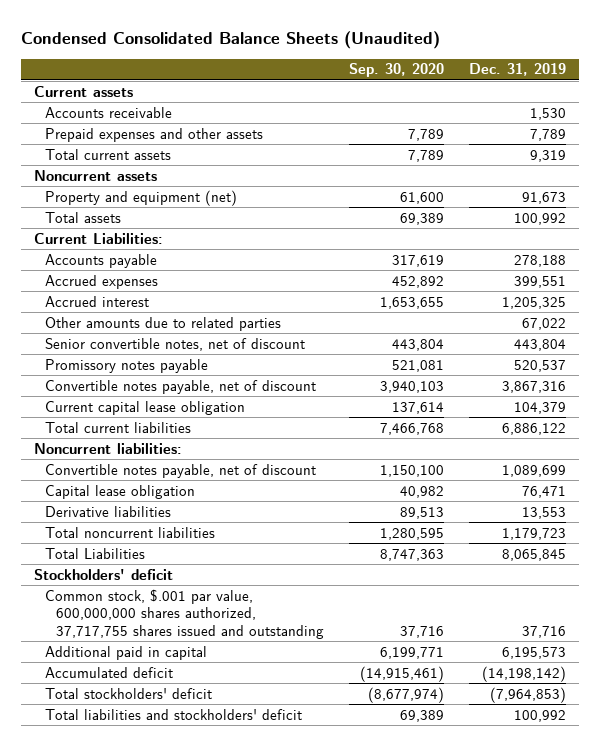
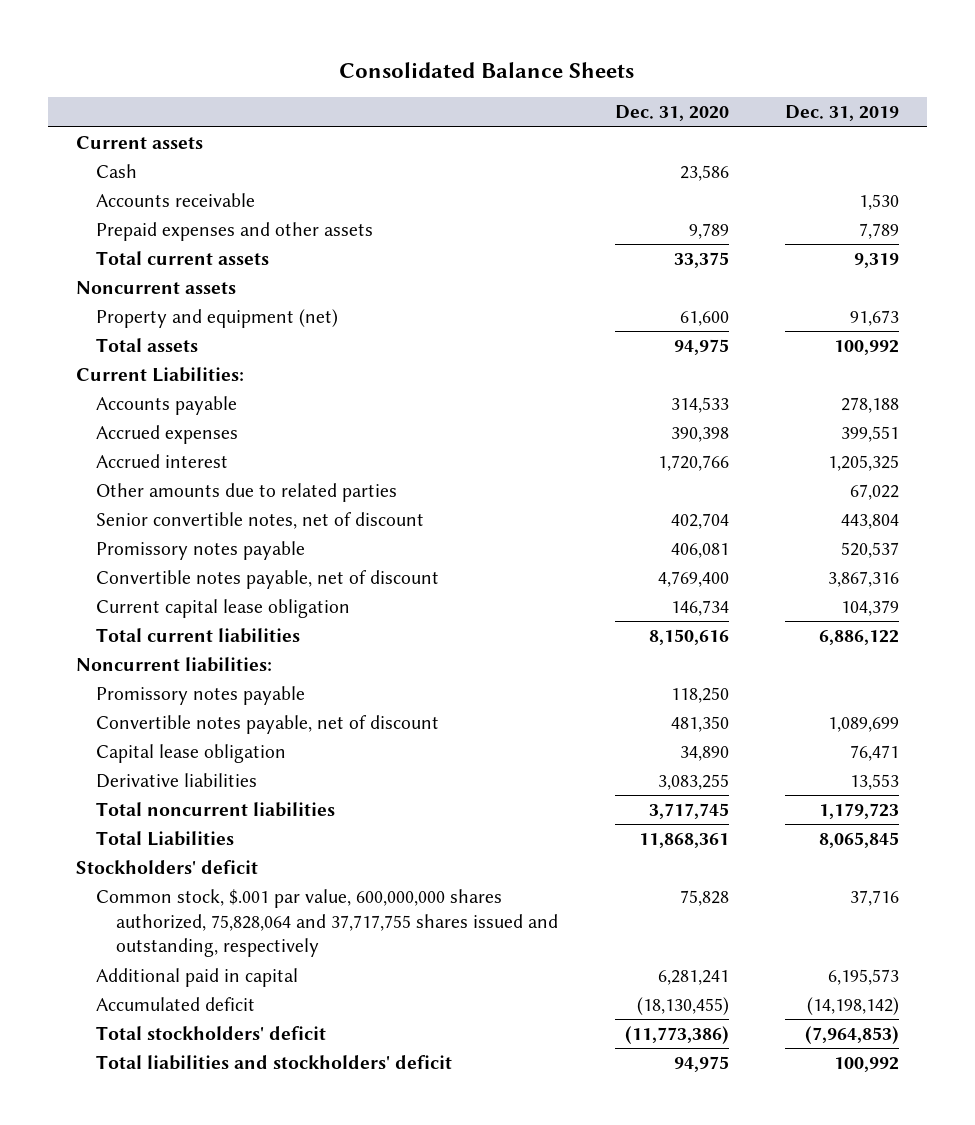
- Condensed Consolidated Balance Sheets (Unaudited)
+ Consolidated Balance Sheets
- | Sep. 30, 2020 | Dec. 31, 2019
+ | Dec. 31, 2020 | Dec. 31, 2019
+ Cash | 23,586 |
+ Promissory notes payable | 118,250 |
- Common stock, $.001 par value, 600,000,000 shares authorized, 37,717,755 shares issued and outstanding | 37,716 | 37,716
+ Common stock, $.001 par value, 600,000,000 shares authorized, 75,828,064 and 37,717,755 shares issued and outstanding, respectively | 75,828 | 37,716

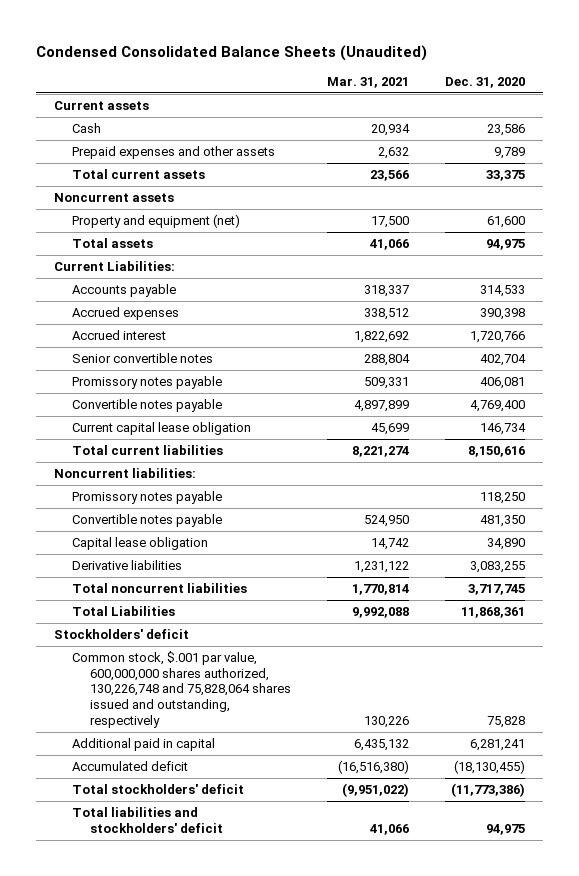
- Consolidated Balance Sheets
+ Condensed Consolidated Balance Sheets (Unaudited)
- | Dec. 31, 2020 | Dec. 31, 2019
+ | Mar. 31, 2021 | Dec. 31, 2020
- Accounts receivable | | 1,530
- Other amounts due to related parties | | 67,022
- Senior convertible notes, net of discount | 402,704 | 443,804
+ Senior convertible notes | 288,804 | 402,704
- Convertible notes payable, net of discount | 4,769,400 | 3,867,316
+ Convertible notes payable | 4,897,899 | 4,769,400
- Convertible notes payable, net of discount | 481,350 | 1,089,699
+ Convertible notes payable | 524,950 | 481,350
- Common stock, $.001 par value, 600,000,000 shares authorized, 75,828,064 and 37,717,755 shares issued and outstanding, respectively | 75,828 | 37,716
+ Common stock, $.001 par value, 600,000,000 shares authorized, 130,226,748 and 75,828,064 shares issued and outstanding, respectively | 130,226 | 75,828

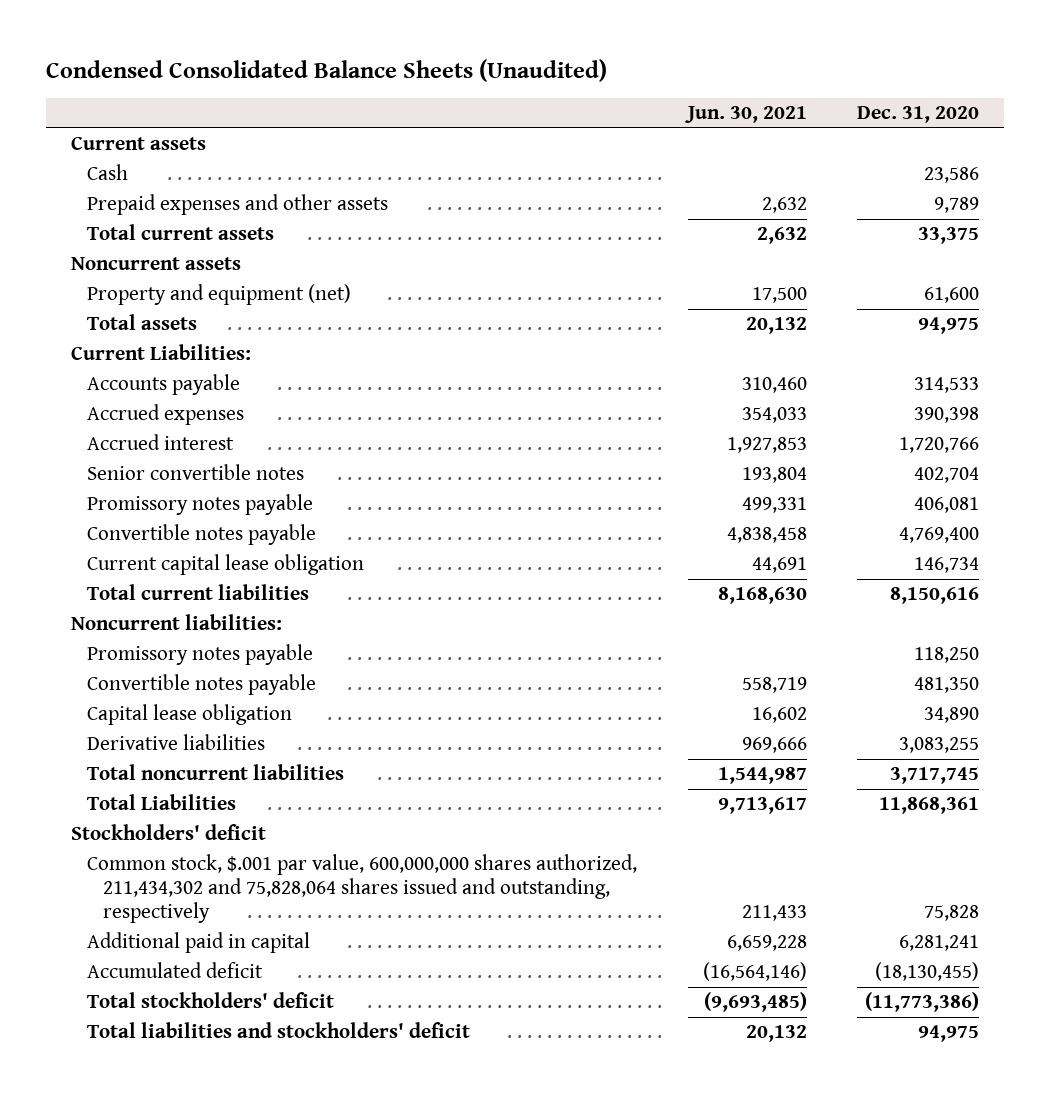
- | Mar. 31, 2021 | Dec. 31, 2020
+ | Jun. 30, 2021 | Dec. 31, 2020
- Common stock, $.001 par value, 600,000,000 shares authorized, 130,226,748 and 75,828,064 shares issued and outstanding, respectively | 130,226 | 75,828
+ Common stock, $.001 par value, 600,000,000 shares authorized, 211,434,302 and 75,828,064 shares issued and outstanding, respectively | 211,433 | 75,828

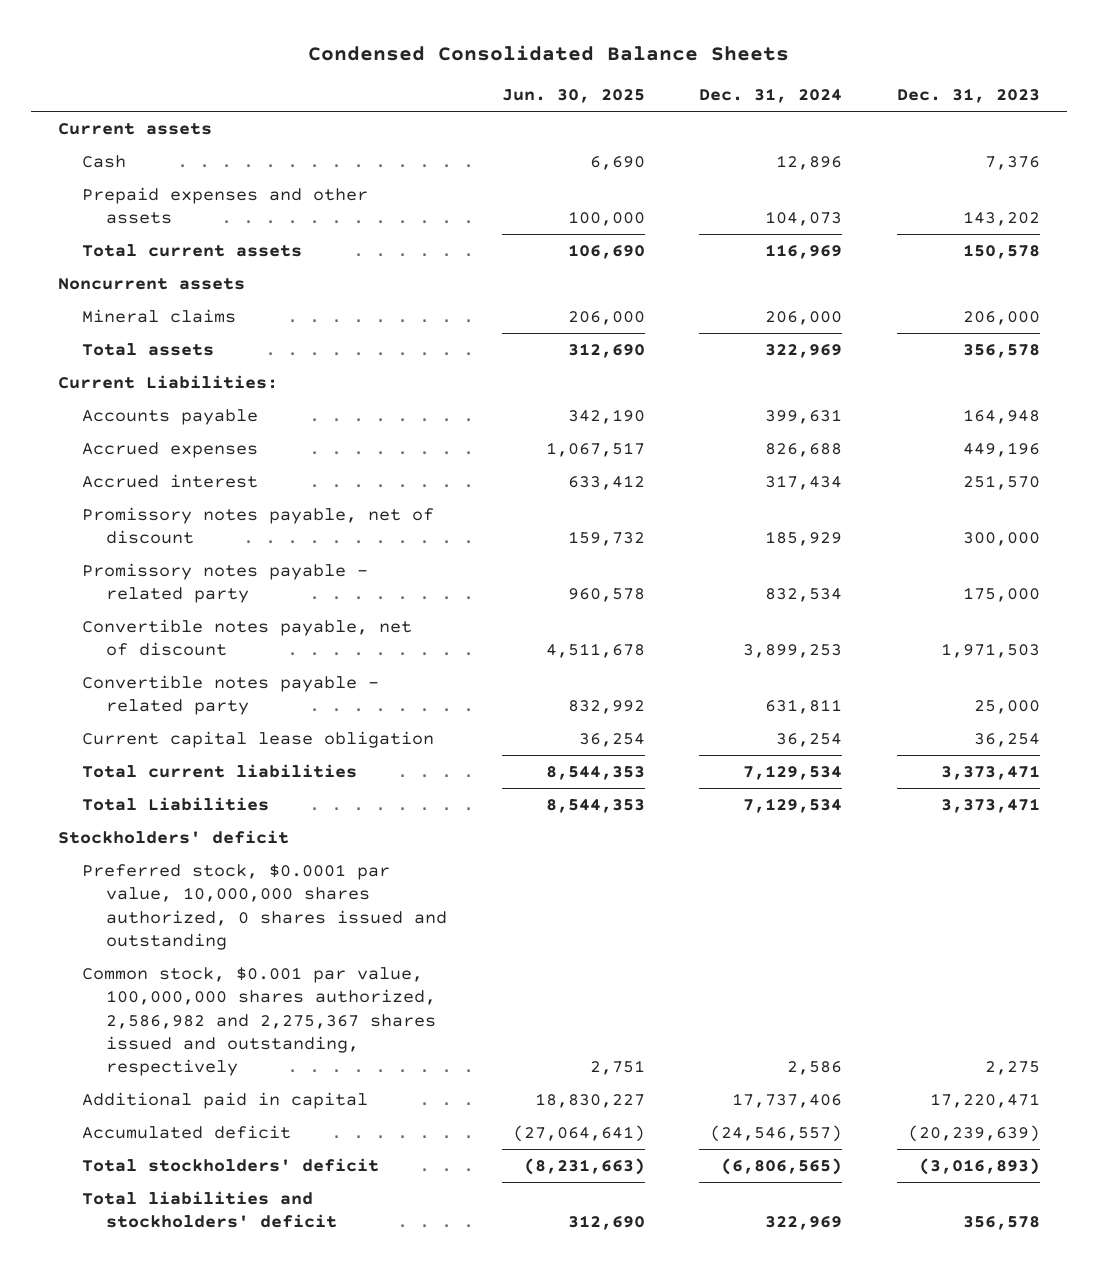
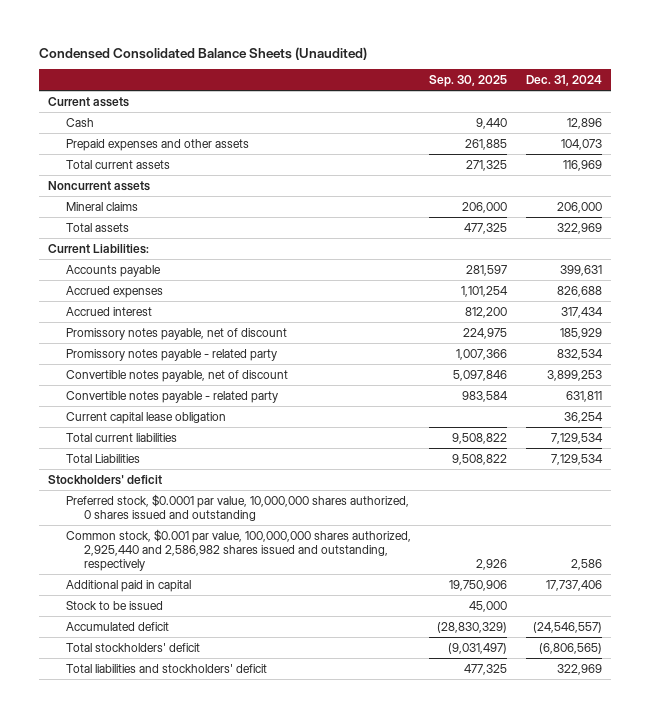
- Condensed Consolidated Balance Sheets
+ Condensed Consolidated Balance Sheets (Unaudited)
- | Jun. 30, 2025 | Dec. 31, 2024 | Dec. 31, 2023
+ | Sep. 30, 2025 | Dec. 31, 2024
- Common stock, $0.001 par value, 100,000,000 shares authorized, 2,586,982 and 2,275,367 shares issued and outstanding, respectively | 2,751 | 2,586 | 2,275
+ Common stock, $0.001 par value, 100,000,000 shares authorized, 2,925,440 and 2,586,982 shares issued and outstanding, respectively | 2,926 | 2,586
+ Stock to be issued | 45,000 |

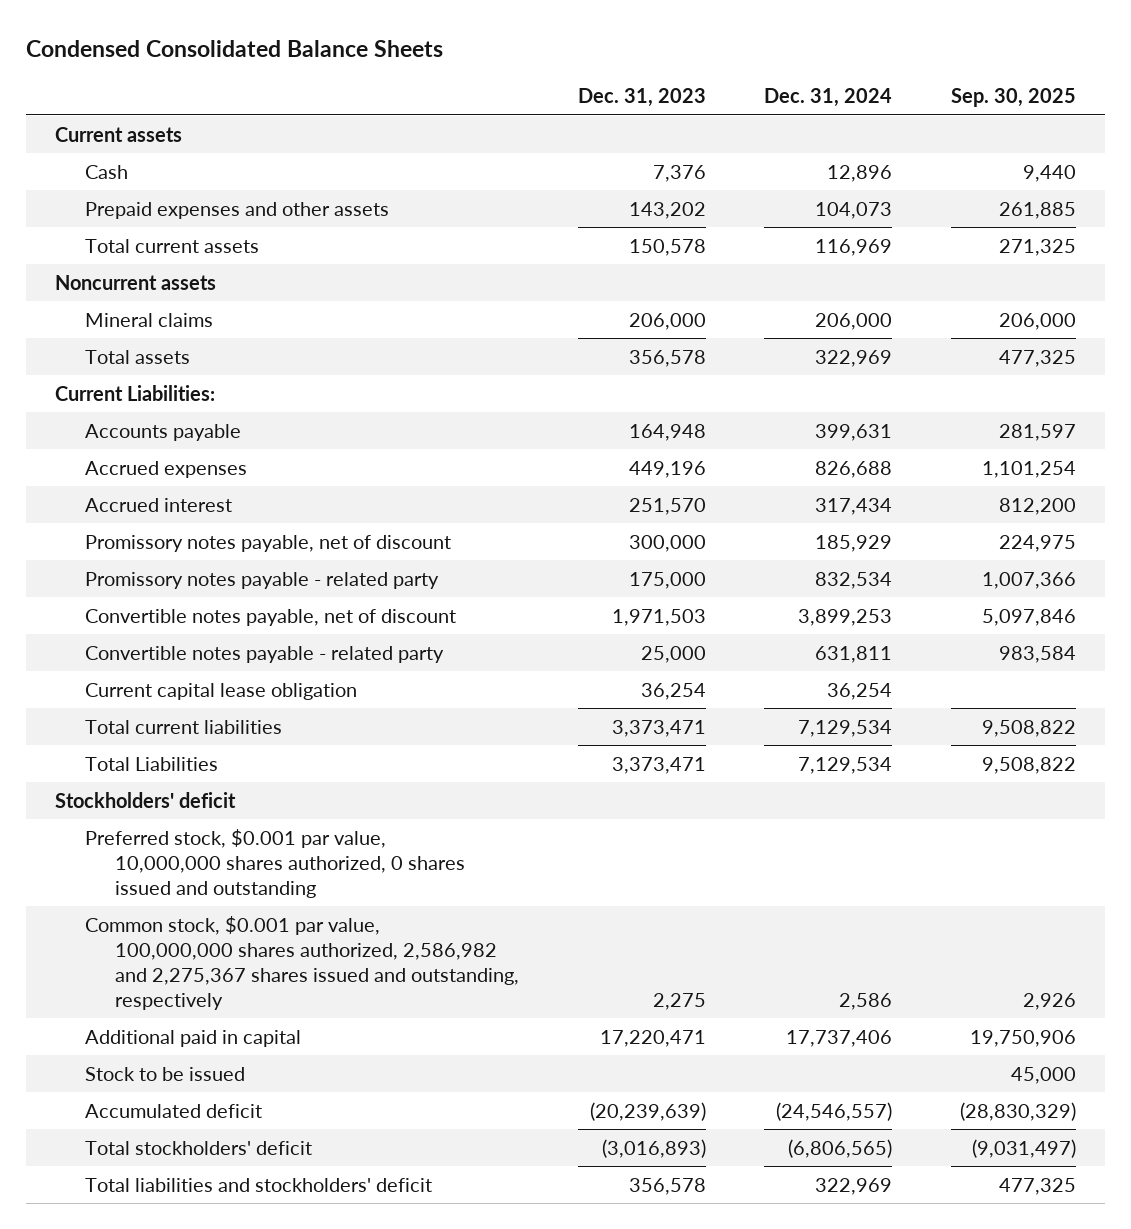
- Condensed Consolidated Balance Sheets (Unaudited)
+ Condensed Consolidated Balance Sheets
- | Sep. 30, 2025 | Dec. 31, 2024
+ | Dec. 31, 2023 | Dec. 31, 2024 | Sep. 30, 2025
- Preferred stock, $0.0001 par value, 10,000,000 shares authorized, 0 shares issued and outstanding
- Common stock, $0.001 par value, 100,000,000 shares authorized, 2,925,440 and 2,586,982 shares issued and outstanding, respectively | 2,926 | 2,586
+ Preferred stock, $0.001 par value, 10,000,000 shares authorized, 0 shares issued and outstanding
+ Common stock, $0.001 par value, 100,000,000 shares authorized, 2,586,982 and 2,275,367 shares issued and outstanding, respectively | 2,275 | 2,586 | 2,926

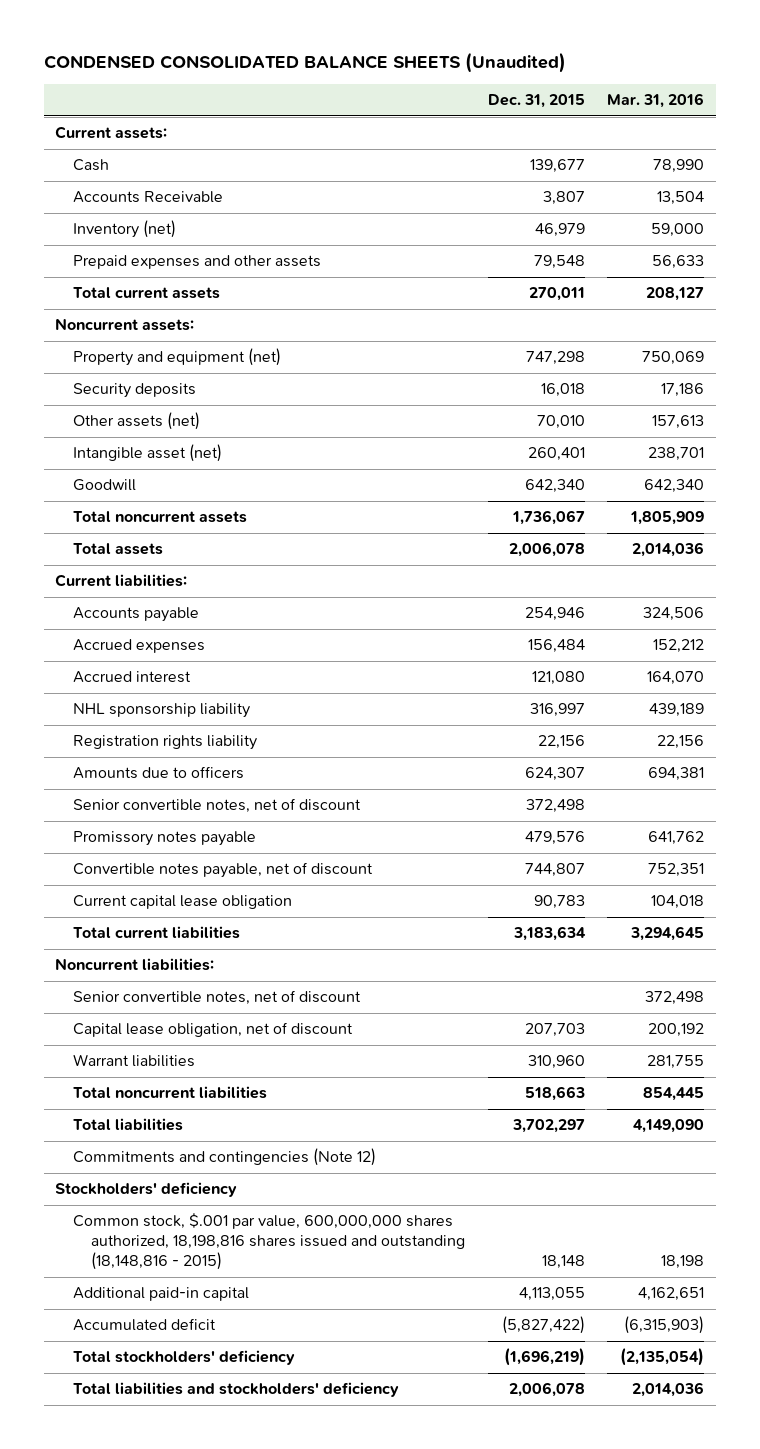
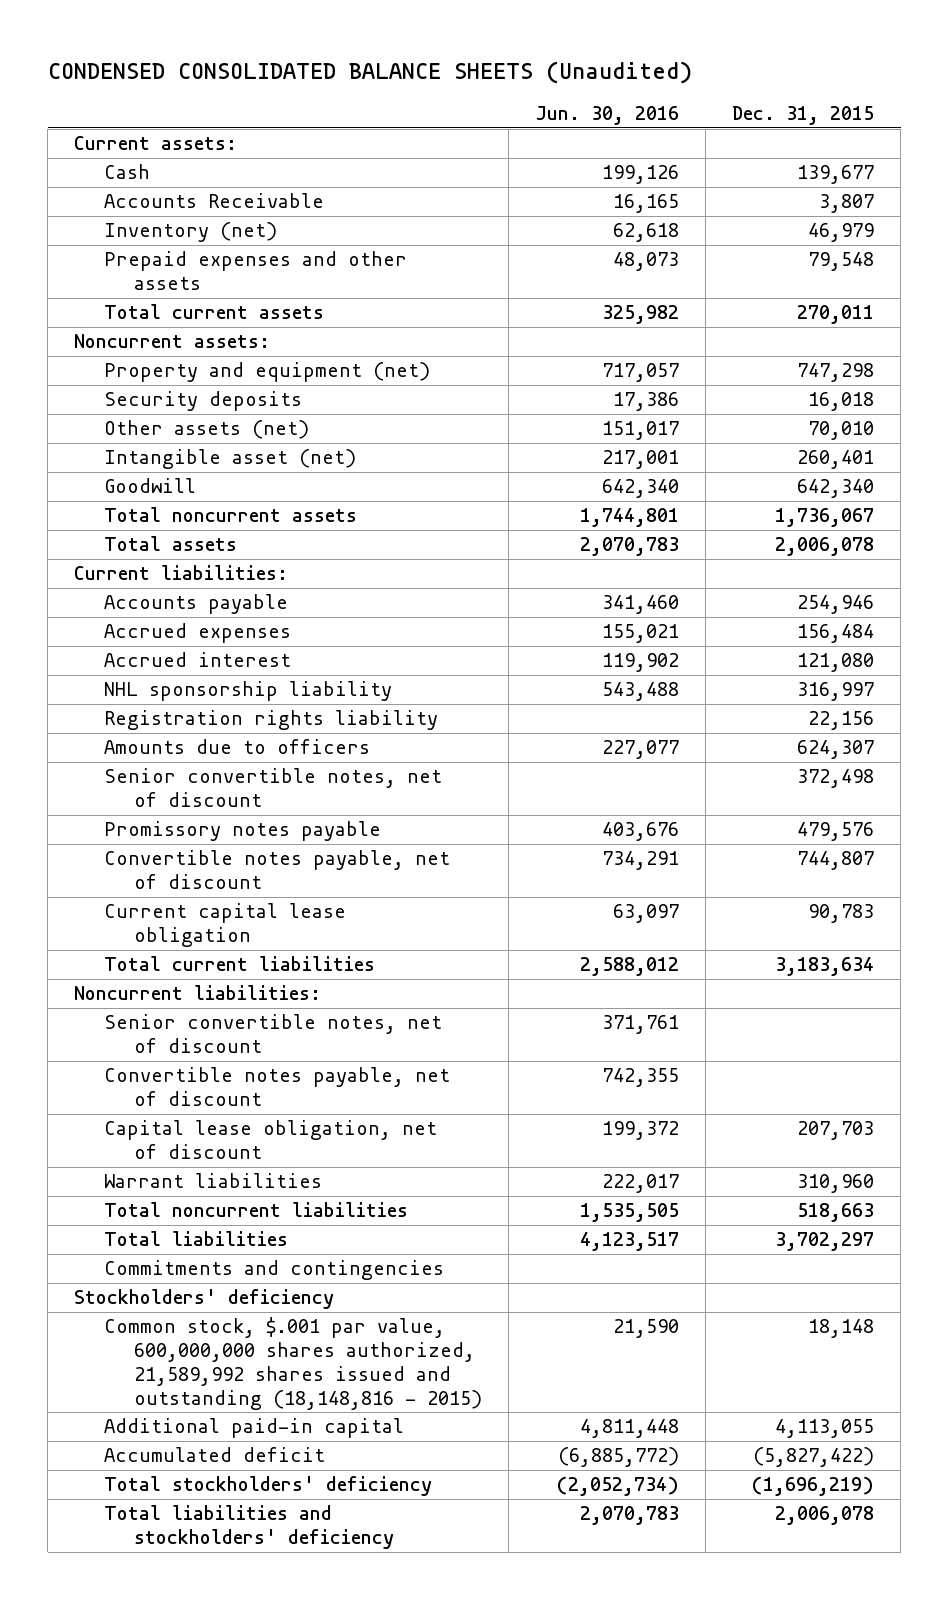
- | Dec. 31, 2015 | Mar. 31, 2016
+ | Jun. 30, 2016 | Dec. 31, 2015
+ Convertible notes payable, net of discount | 742,355 |
- Commitments and contingencies (Note 12)
+ Commitments and contingencies
- Common stock, $.001 par value, 600,000,000 shares authorized, 18,198,816 shares issued and outstanding (18,148,816 - 2015) | 18,148 | 18,198
+ Common stock, $.001 par value, 600,000,000 shares authorized, 21,589,992 shares issued and outstanding (18,148,816 - 2015) | 21,590 | 18,148

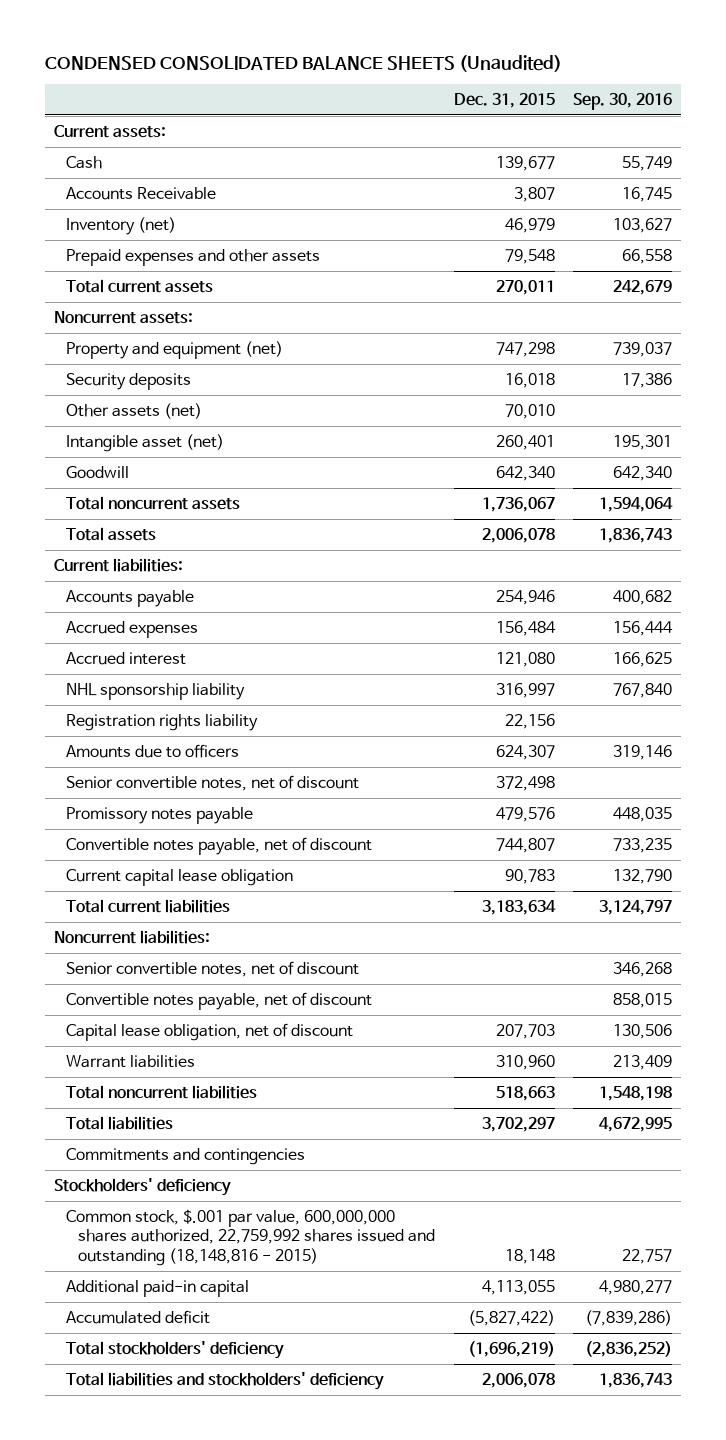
- | Jun. 30, 2016 | Dec. 31, 2015
+ | Dec. 31, 2015 | Sep. 30, 2016
- Common stock, $.001 par value, 600,000,000 shares authorized, 21,589,992 shares issued and outstanding (18,148,816 - 2015) | 21,590 | 18,148
+ Common stock, $.001 par value, 600,000,000 shares authorized, 22,759,992 shares issued and outstanding (18,148,816 - 2015) | 18,148 | 22,757

